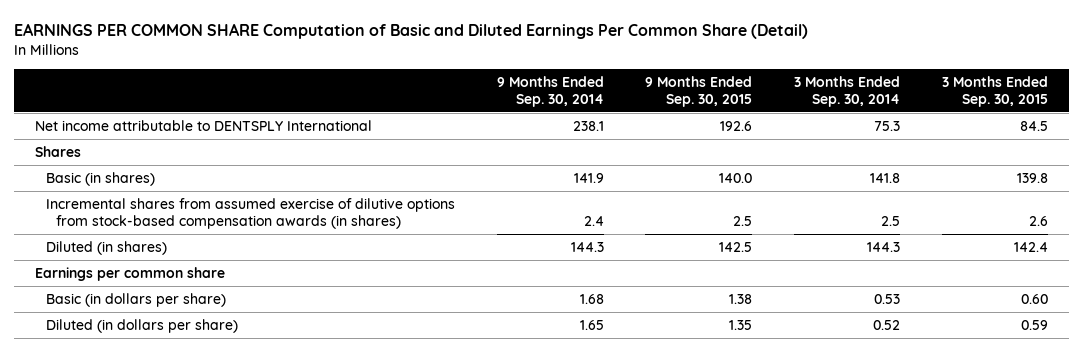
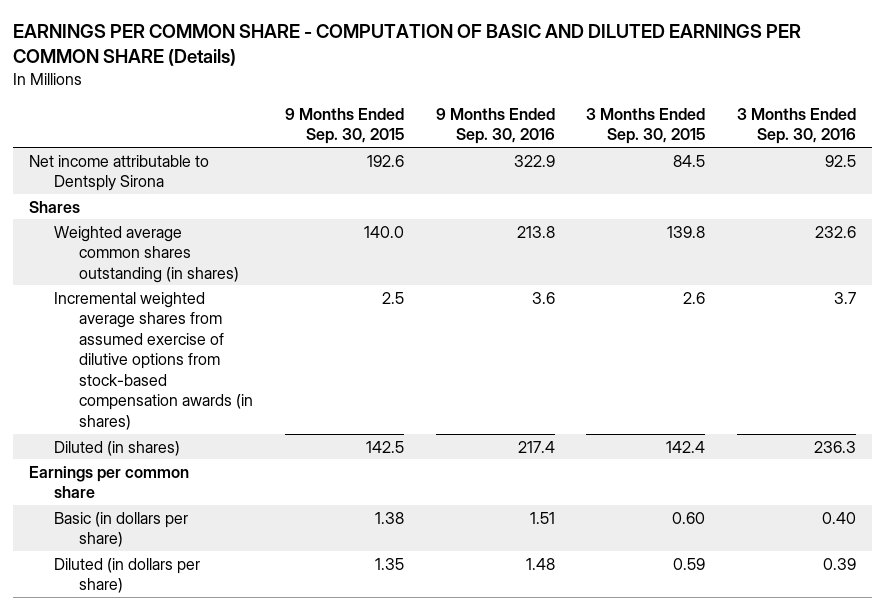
- EARNINGS PER COMMON SHARE Computation of Basic and Diluted Earnings Per Common Share (Detail)
+ EARNINGS PER COMMON SHARE - COMPUTATION OF BASIC AND DILUTED EARNINGS PER COMMON SHARE (Details)
- | 9 Months Ended Sep. 30, 2014 | 9 Months Ended Sep. 30, 2015 | 3 Months Ended Sep. 30, 2014 | 3 Months Ended Sep. 30, 2015
+ | 9 Months Ended Sep. 30, 2015 | 9 Months Ended Sep. 30, 2016 | 3 Months Ended Sep. 30, 2015 | 3 Months Ended Sep. 30, 2016
- Net income attributable to DENTSPLY International | 238.1 | 192.6 | 75.3 | 84.5
+ Net income attributable to Dentsply Sirona | 192.6 | 322.9 | 84.5 | 92.5
- Basic (in shares) | 141.9 | 140.0 | 141.8 | 139.8
- Incremental shares from assumed exercise of dilutive options from stock-based compensation awards (in shares) | 2.4 | 2.5 | 2.5 | 2.6
+ Weighted average common shares outstanding (in shares) | 140.0 | 213.8 | 139.8 | 232.6
+ Incremental weighted average shares from assumed exercise of dilutive options from stock-based compensation awards (in shares) | 2.5 | 3.6 | 2.6 | 3.7

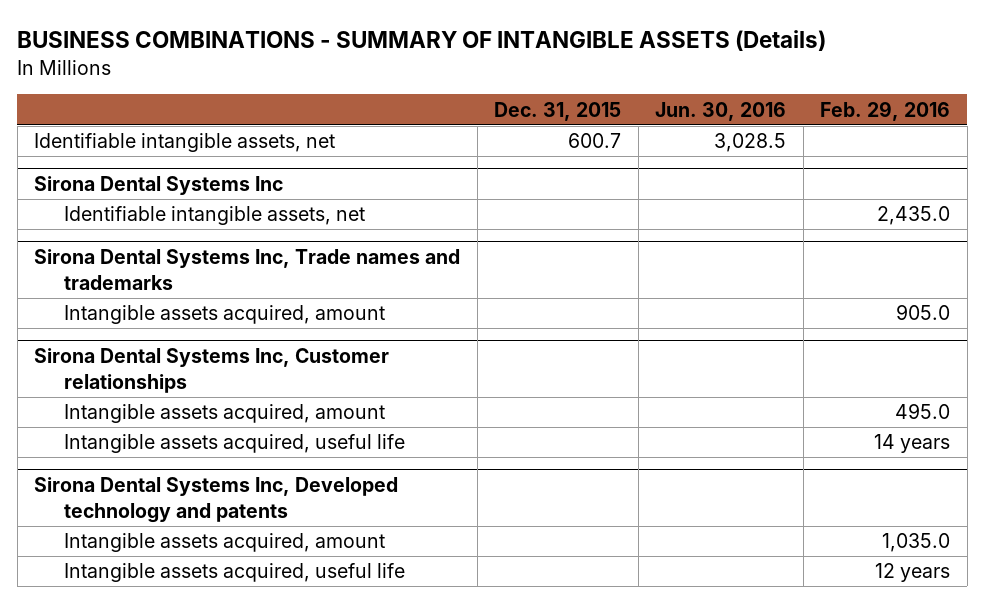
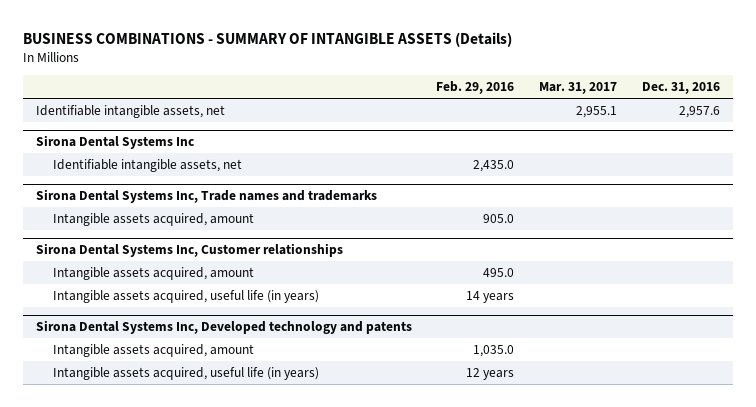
- | Dec. 31, 2015 | Jun. 30, 2016 | Feb. 29, 2016
+ | Feb. 29, 2016 | Mar. 31, 2017 | Dec. 31, 2016
@ Sirona Dental Systems Inc, Customer relationships
- Intangible assets acquired, useful life | | | 14 years
+ Intangible assets acquired, useful life (in years) | 14 years | |
@ Sirona Dental Systems Inc, Developed technology and patents
- Intangible assets acquired, useful life | | | 12 years
+ Intangible assets acquired, useful life (in years) | 12 years | |

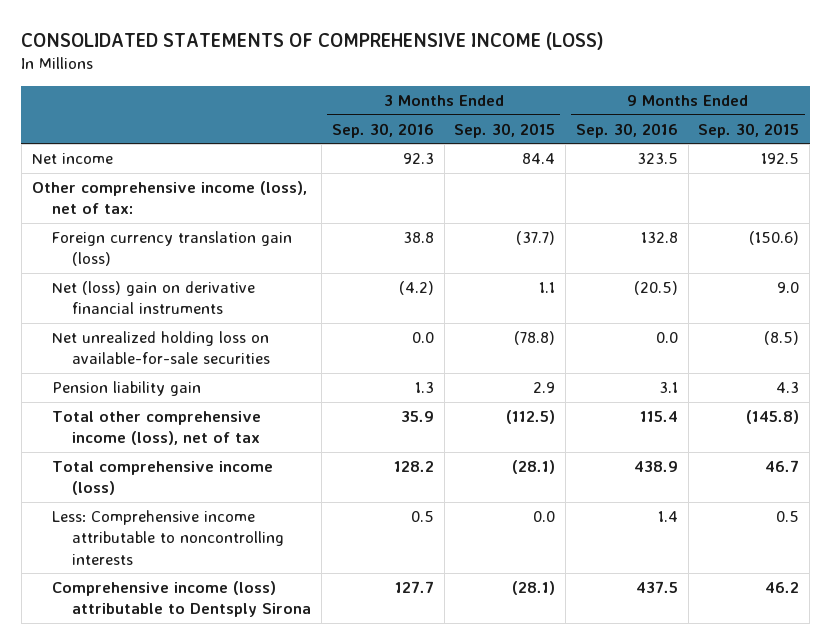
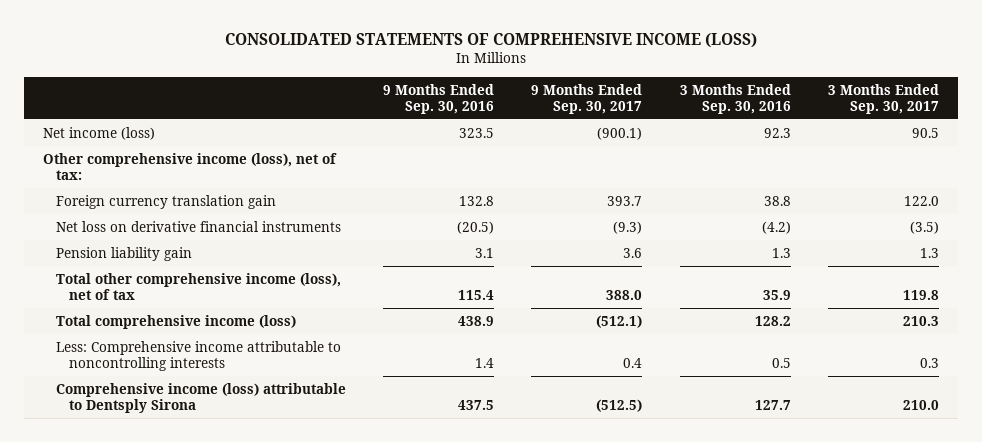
- | 3 Months Ended Sep. 30, 2016 | 3 Months Ended Sep. 30, 2015 | 9 Months Ended Sep. 30, 2016 | 9 Months Ended Sep. 30, 2015
+ | 9 Months Ended Sep. 30, 2016 | 9 Months Ended Sep. 30, 2017 | 3 Months Ended Sep. 30, 2016 | 3 Months Ended Sep. 30, 2017
- Net income | 92.3 | 84.4 | 323.5 | 192.5
+ Net income (loss) | 323.5 | (900.1) | 92.3 | 90.5
- Foreign currency translation gain (loss) | 38.8 | (37.7) | 132.8 | (150.6)
- Net (loss) gain on derivative financial instruments | (4.2) | 1.1 | (20.5) | 9.0
- Net unrealized holding loss on available-for-sale securities | 0.0 | (78.8) | 0.0 | (8.5)
+ Foreign currency translation gain | 132.8 | 393.7 | 38.8 | 122.0
+ Net loss on derivative financial instruments | (20.5) | (9.3) | (4.2) | (3.5)

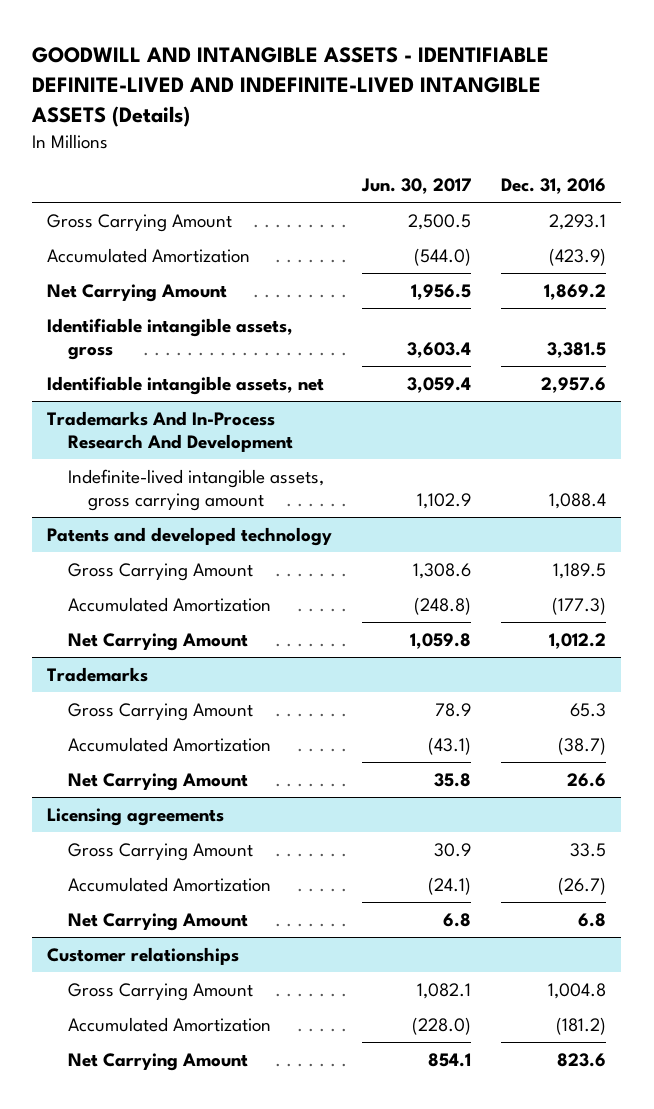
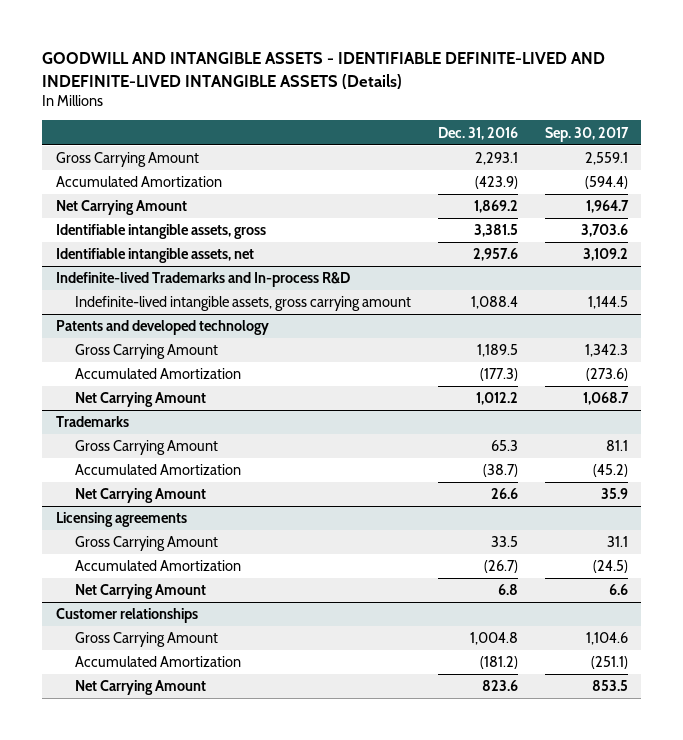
- | Jun. 30, 2017 | Dec. 31, 2016
+ | Dec. 31, 2016 | Sep. 30, 2017
- Trademarks And In-Process Research And Development
+ Indefinite-lived Trademarks and In-process R&D

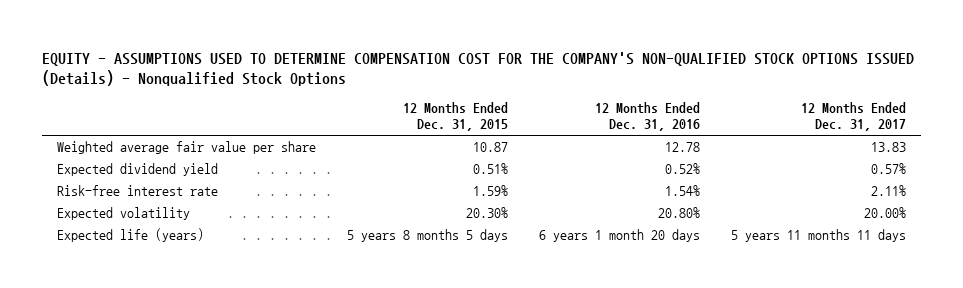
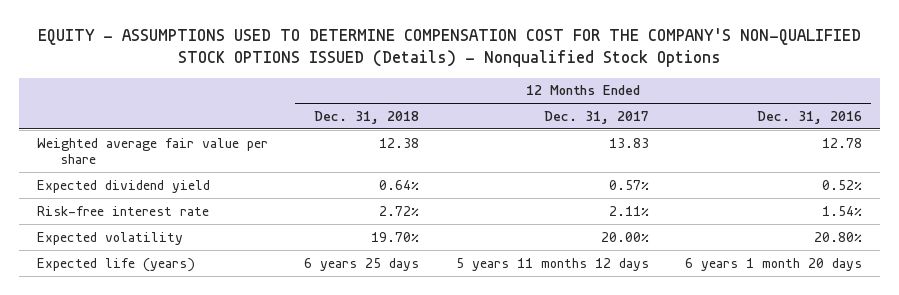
- | 12 Months Ended Dec. 31, 2015 | 12 Months Ended Dec. 31, 2016 | 12 Months Ended Dec. 31, 2017
+ | 12 Months Ended Dec. 31, 2018 | 12 Months Ended Dec. 31, 2017 | 12 Months Ended Dec. 31, 2016
- Expected life (years) | 5 years 8 months 5 days | 6 years 1 month 20 days | 5 years 11 months 11 days
+ Expected life (years) | 6 years 25 days | 5 years 11 months 12 days | 6 years 1 month 20 days

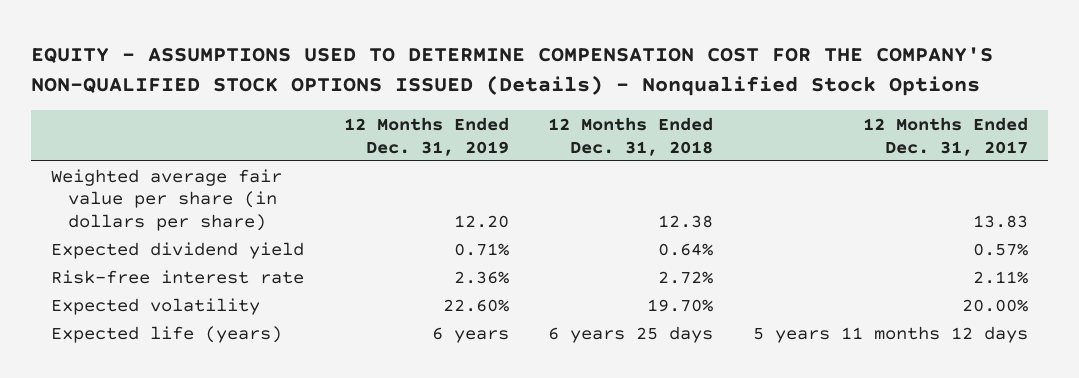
- | 12 Months Ended Dec. 31, 2018 | 12 Months Ended Dec. 31, 2017 | 12 Months Ended Dec. 31, 2016
+ | 12 Months Ended Dec. 31, 2019 | 12 Months Ended Dec. 31, 2018 | 12 Months Ended Dec. 31, 2017
- Weighted average fair value per share | 12.38 | 13.83 | 12.78
+ Weighted average fair value per share (in dollars per share) | 12.20 | 12.38 | 13.83

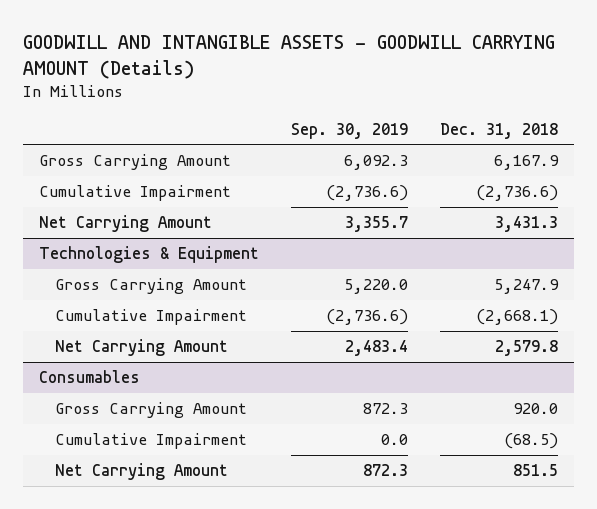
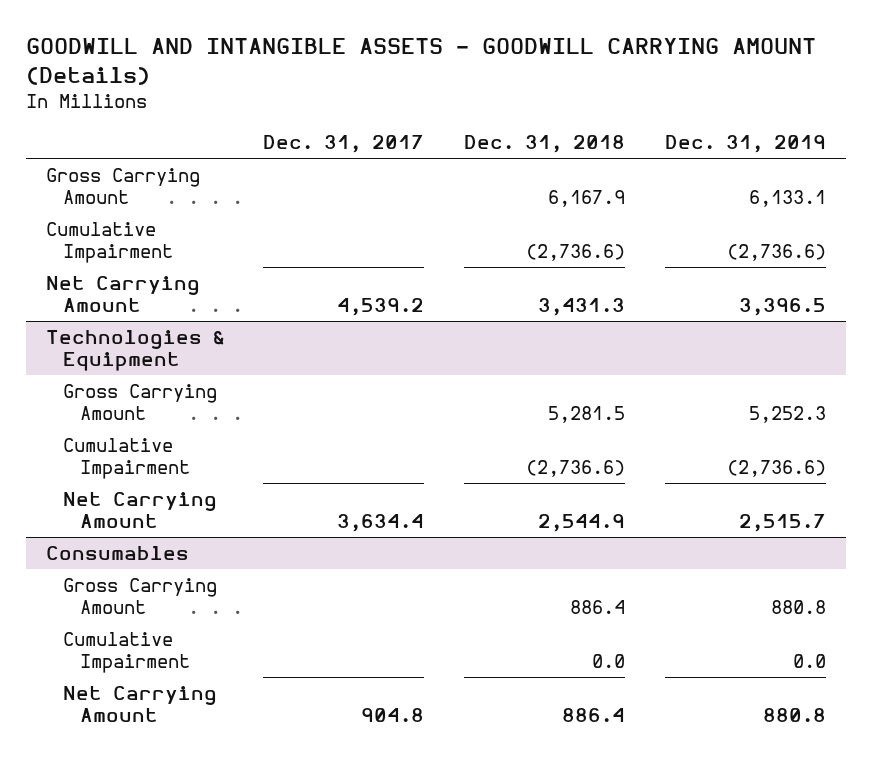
- | Sep. 30, 2019 | Dec. 31, 2018
+ | Dec. 31, 2017 | Dec. 31, 2018 | Dec. 31, 2019
@ Technologies & Equipment
- Gross Carrying Amount | 5,220.0 | 5,247.9
- Cumulative Impairment | (2,736.6) | (2,668.1)
- Net Carrying Amount | 2,483.4 | 2,579.8
+ Gross Carrying Amount | | 5,281.5 | 5,252.3
+ Cumulative Impairment | | (2,736.6) | (2,736.6)
+ Net Carrying Amount | 3,634.4 | 2,544.9 | 2,515.7
@ Consumables
- Gross Carrying Amount | 872.3 | 920.0
- Cumulative Impairment | 0.0 | (68.5)
- Net Carrying Amount | 872.3 | 851.5
+ Gross Carrying Amount | | 886.4 | 880.8
+ Cumulative Impairment | | 0.0 | 0.0
+ Net Carrying Amount | 904.8 | 886.4 | 880.8

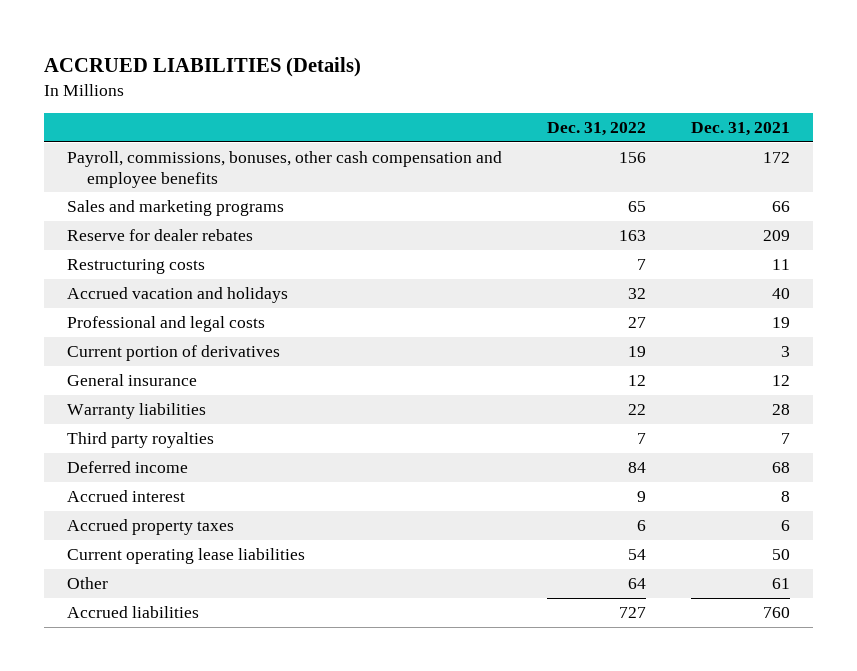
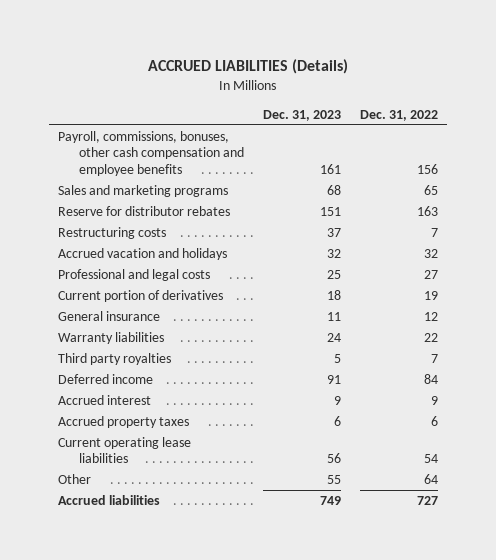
- | Dec. 31, 2022 | Dec. 31, 2021
+ | Dec. 31, 2023 | Dec. 31, 2022
- Reserve for dealer rebates | 163 | 209
+ Reserve for distributor rebates | 151 | 163

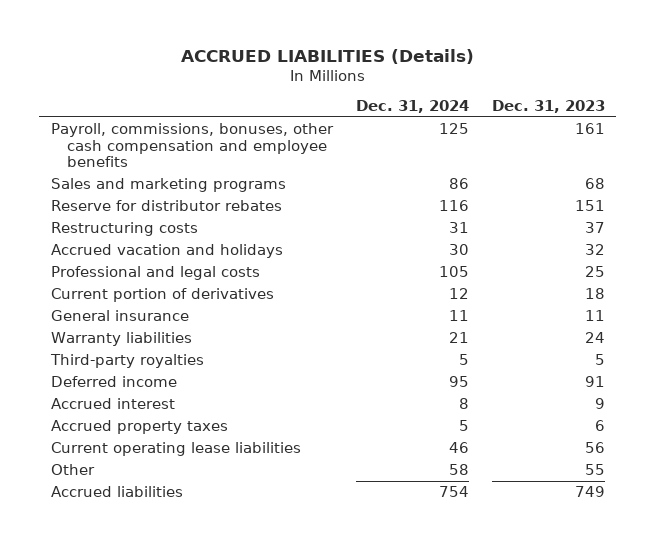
- | Dec. 31, 2023 | Dec. 31, 2022
+ | Dec. 31, 2024 | Dec. 31, 2023
- Third party royalties | 5 | 7
+ Third-party royalties | 5 | 5

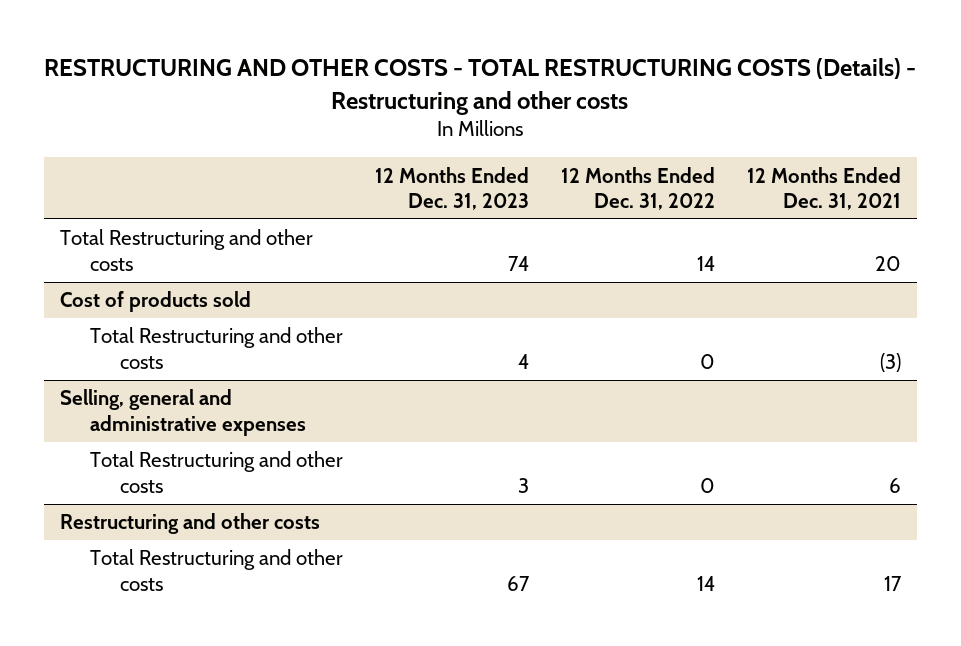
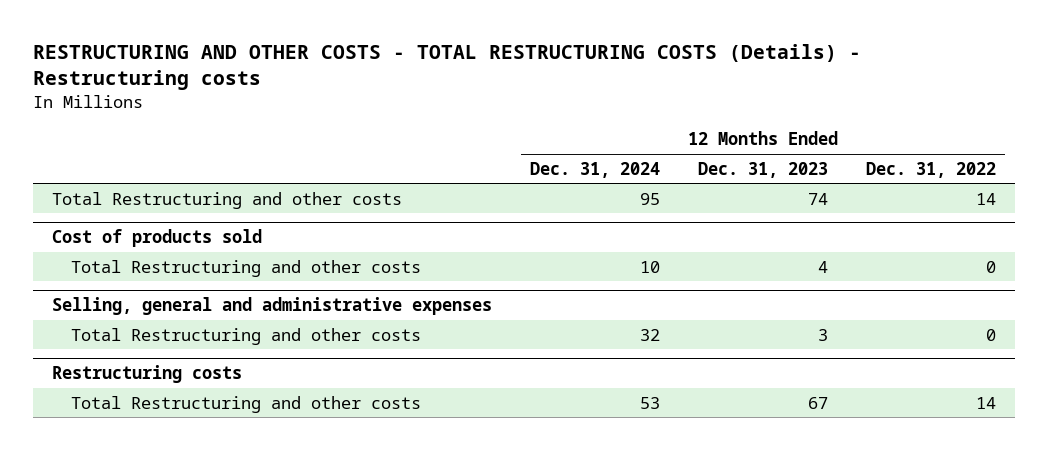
- RESTRUCTURING AND OTHER COSTS - TOTAL RESTRUCTURING COSTS (Details) - Restructuring and other costs
+ RESTRUCTURING AND OTHER COSTS - TOTAL RESTRUCTURING COSTS (Details) - Restructuring costs
- | 12 Months Ended Dec. 31, 2023 | 12 Months Ended Dec. 31, 2022 | 12 Months Ended Dec. 31, 2021
+ | 12 Months Ended Dec. 31, 2024 | 12 Months Ended Dec. 31, 2023 | 12 Months Ended Dec. 31, 2022
- Restructuring and other costs
+ Restructuring costs

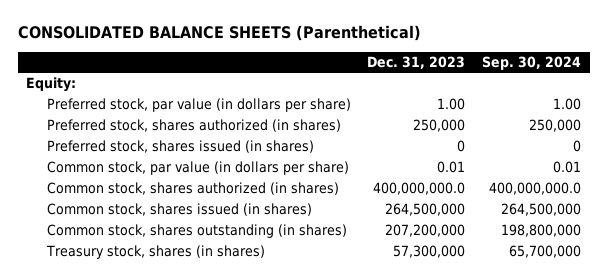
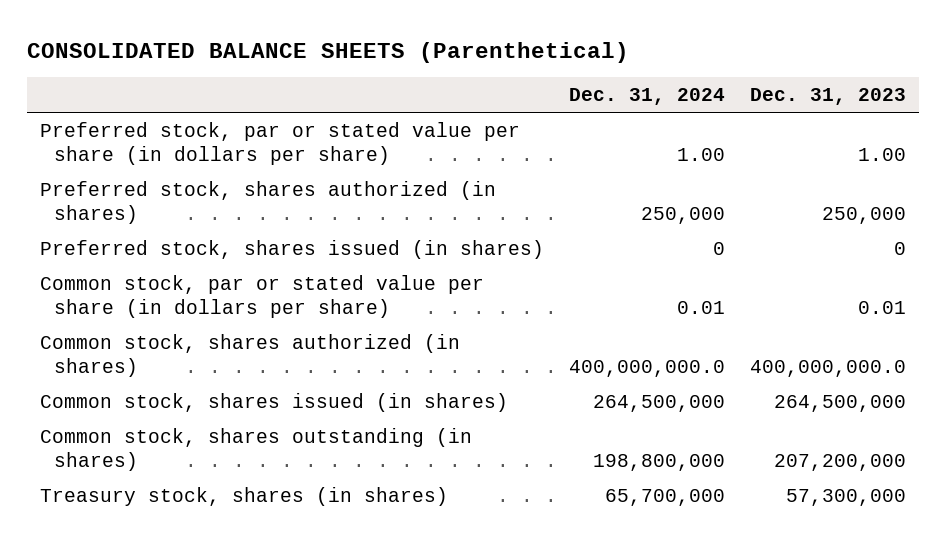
- | Dec. 31, 2023 | Sep. 30, 2024
+ | Dec. 31, 2024 | Dec. 31, 2023
- Equity:
- Preferred stock, par value (in dollars per share) | 1.00 | 1.00
+ Preferred stock, par or stated value per share (in dollars per share) | 1.00 | 1.00
- Common stock, par value (in dollars per share) | 0.01 | 0.01
+ Common stock, par or stated value per share (in dollars per share) | 0.01 | 0.01

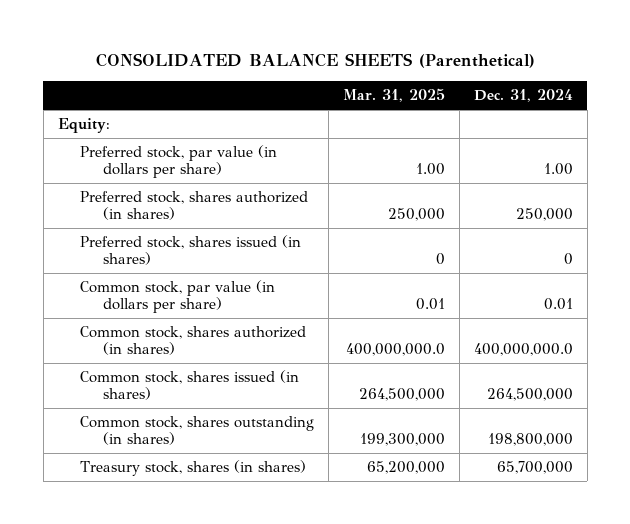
- | Dec. 31, 2024 | Dec. 31, 2023
+ | Mar. 31, 2025 | Dec. 31, 2024
- Preferred stock, par or stated value per share (in dollars per share) | 1.00 | 1.00
+ Equity:
+ Preferred stock, par value (in dollars per share) | 1.00 | 1.00
- Common stock, par or stated value per share (in dollars per share) | 0.01 | 0.01
+ Common stock, par value (in dollars per share) | 0.01 | 0.01

